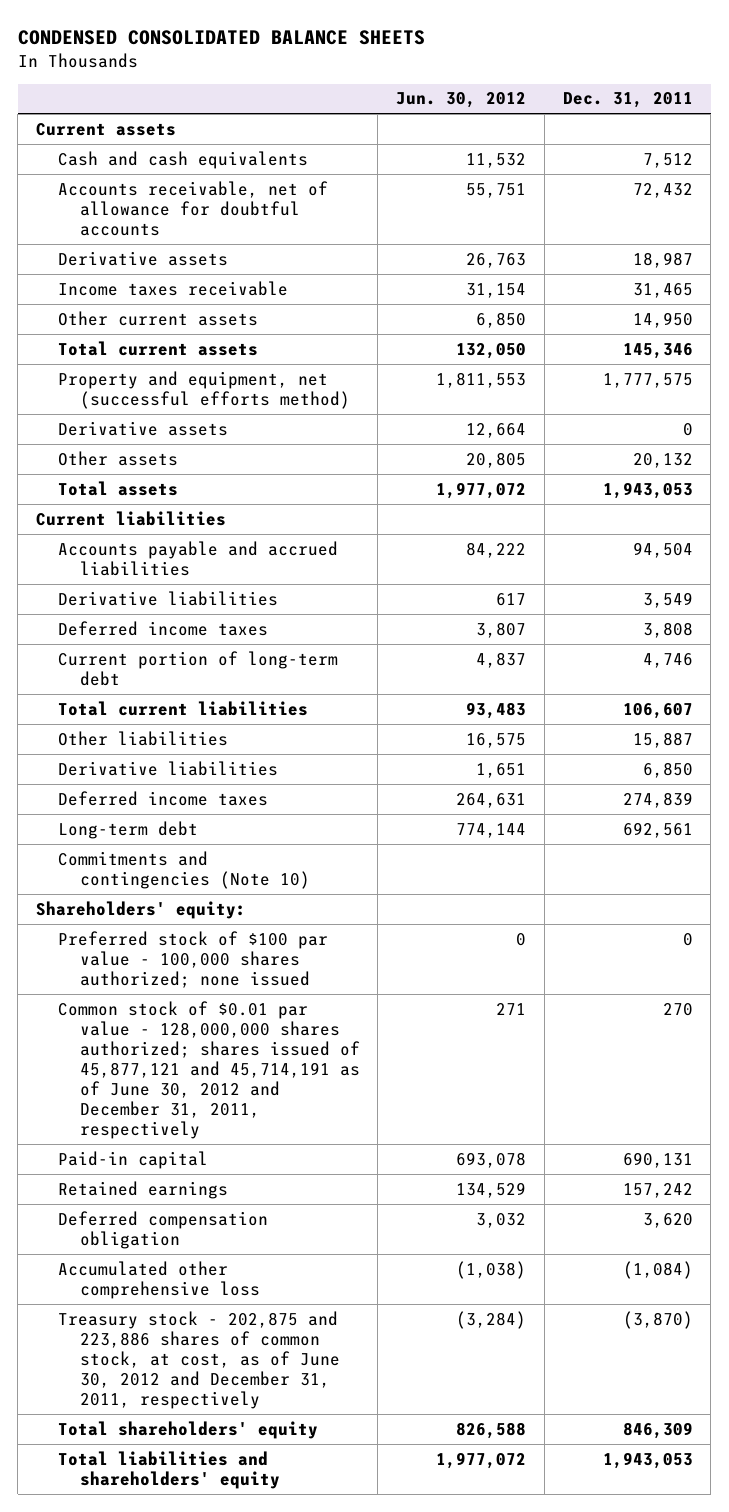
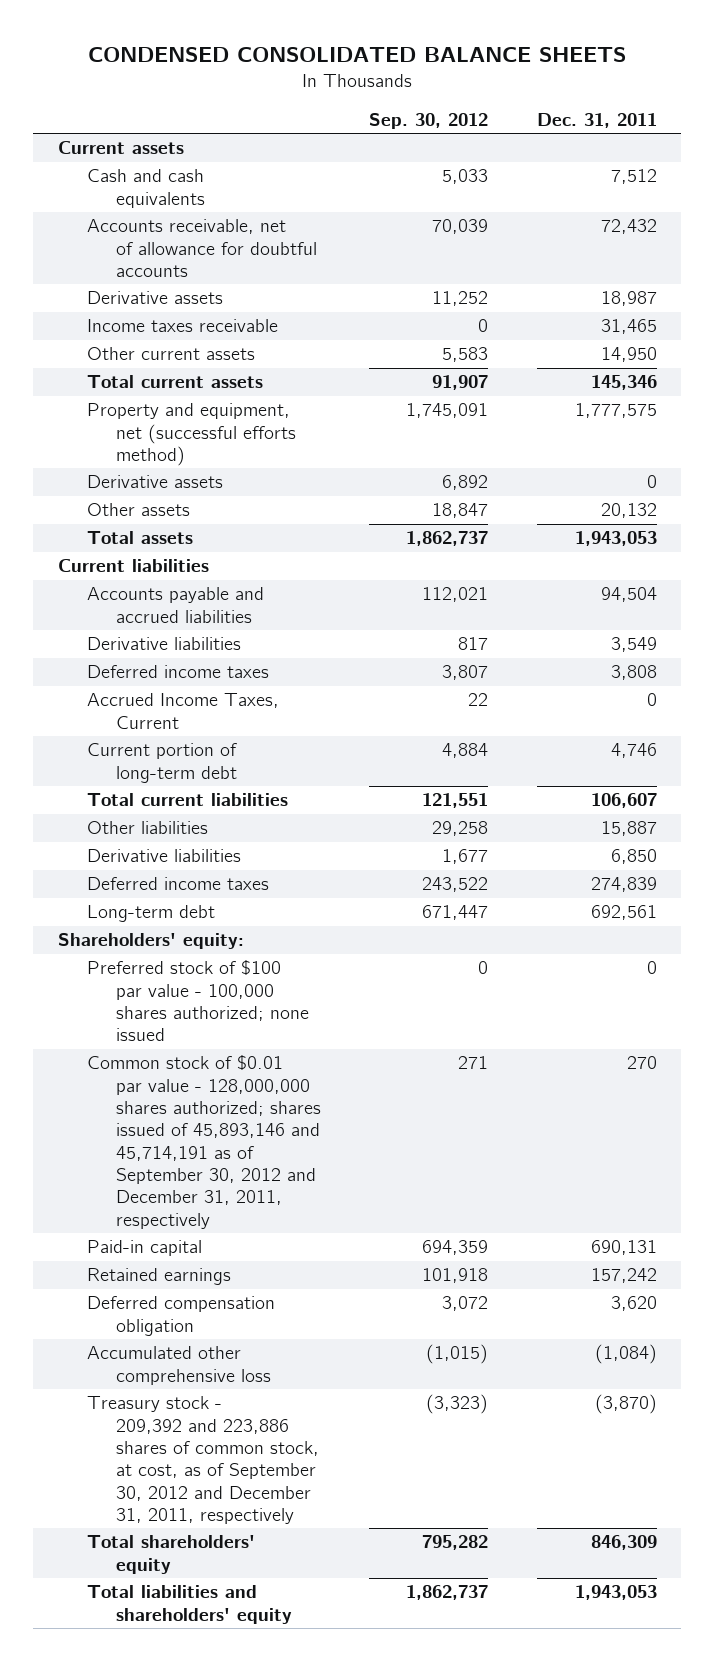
- | Jun. 30, 2012 | Dec. 31, 2011
+ | Sep. 30, 2012 | Dec. 31, 2011
+ Accrued Income Taxes, Current | 22 | 0
- Commitments and contingencies (Note 10)
- Common stock of $0.01 par value - 128,000,000 shares authorized; shares issued of 45,877,121 and 45,714,191 as of June 30, 2012 and December 31, 2011, respectively | 271 | 270
+ Common stock of $0.01 par value - 128,000,000 shares authorized; shares issued of 45,893,146 and 45,714,191 as of September 30, 2012 and December 31, 2011, respectively | 271 | 270
- Treasury stock - 202,875 and 223,886 shares of common stock, at cost, as of June 30, 2012 and December 31, 2011, respectively | (3,284) | (3,870)
+ Treasury stock - 209,392 and 223,886 shares of common stock, at cost, as of September 30, 2012 and December 31, 2011, respectively | (3,323) | (3,870)

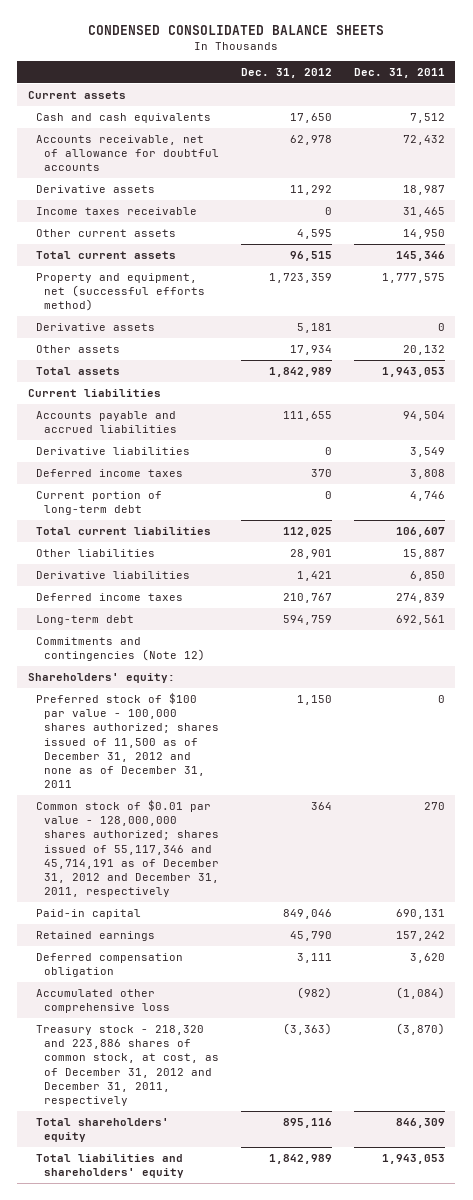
- | Sep. 30, 2012 | Dec. 31, 2011
+ | Dec. 31, 2012 | Dec. 31, 2011
- Accrued Income Taxes, Current | 22 | 0
+ Commitments and contingencies (Note 12)
- Preferred stock of $100 par value - 100,000 shares authorized; none issued | 0 | 0
- Common stock of $0.01 par value - 128,000,000 shares authorized; shares issued of 45,893,146 and 45,714,191 as of September 30, 2012 and December 31, 2011, respectively | 271 | 270
+ Preferred stock of $100 par value - 100,000 shares authorized; shares issued of 11,500 as of December 31, 2012 and none as of December 31, 2011 | 1,150 | 0
+ Common stock of $0.01 par value - 128,000,000 shares authorized; shares issued of 55,117,346 and 45,714,191 as of December 31, 2012 and December 31, 2011, respectively | 364 | 270
- Treasury stock - 209,392 and 223,886 shares of common stock, at cost, as of September 30, 2012 and December 31, 2011, respectively | (3,323) | (3,870)
+ Treasury stock - 218,320 and 223,886 shares of common stock, at cost, as of December 31, 2012 and December 31, 2011, respectively | (3,363) | (3,870)

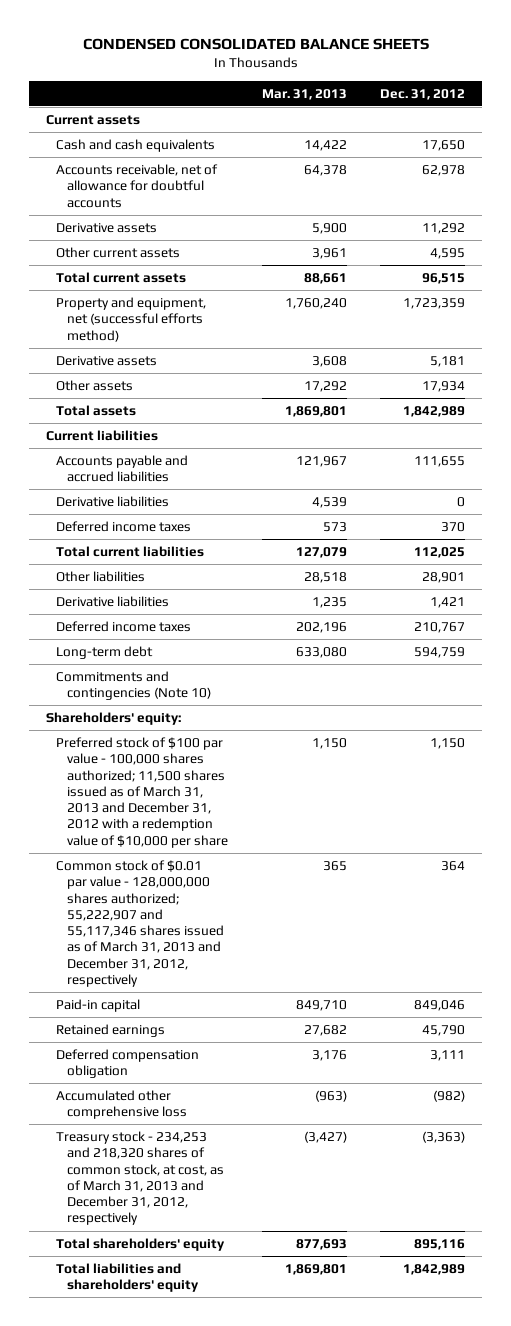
- | Dec. 31, 2012 | Dec. 31, 2011
+ | Mar. 31, 2013 | Dec. 31, 2012
- Income taxes receivable | 0 | 31,465
- Current portion of long-term debt | 0 | 4,746
- Commitments and contingencies (Note 12)
+ Commitments and contingencies (Note 10)
- Preferred stock of $100 par value - 100,000 shares authorized; shares issued of 11,500 as of December 31, 2012 and none as of December 31, 2011 | 1,150 | 0
- Common stock of $0.01 par value - 128,000,000 shares authorized; shares issued of 55,117,346 and 45,714,191 as of December 31, 2012 and December 31, 2011, respectively | 364 | 270
+ Preferred stock of $100 par value - 100,000 shares authorized; 11,500 shares issued as of March 31, 2013 and December 31, 2012 with a redemption value of $10,000 per share | 1,150 | 1,150
+ Common stock of $0.01 par value - 128,000,000 shares authorized; 55,222,907 and 55,117,346 shares issued as of March 31, 2013 and December 31, 2012, respectively | 365 | 364
- Treasury stock - 218,320 and 223,886 shares of common stock, at cost, as of December 31, 2012 and December 31, 2011, respectively | (3,363) | (3,870)
+ Treasury stock - 234,253 and 218,320 shares of common stock, at cost, as of March 31, 2013 and December 31, 2012, respectively | (3,427) | (3,363)

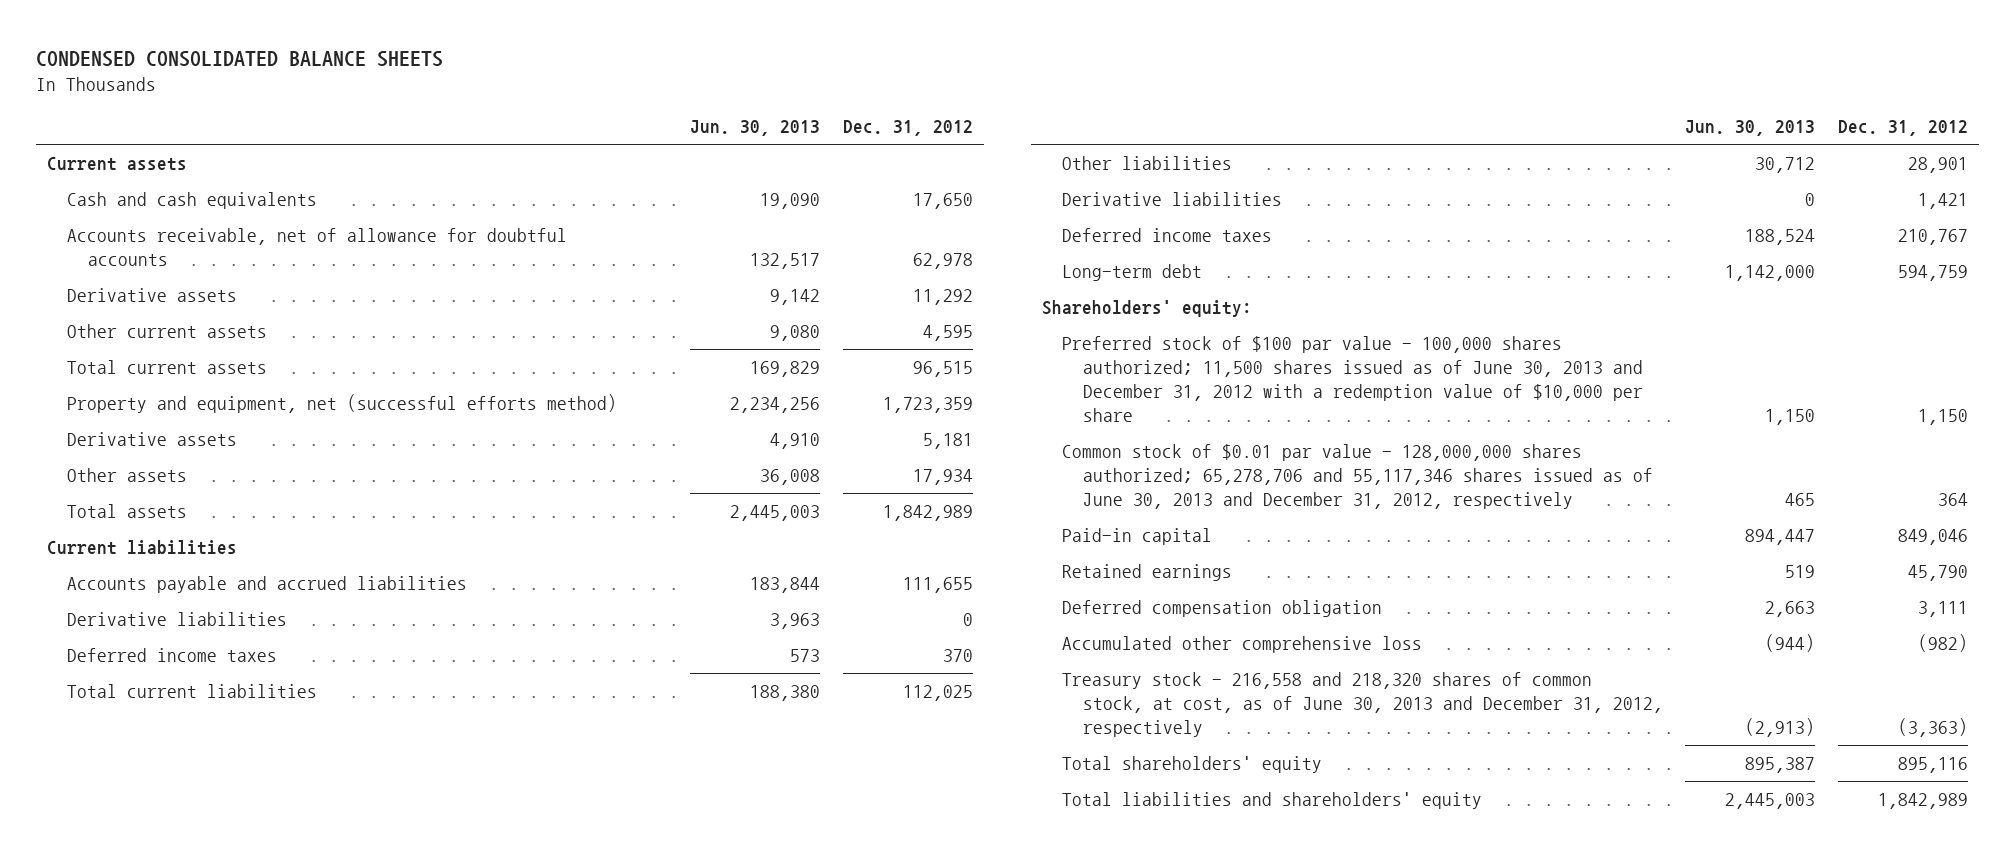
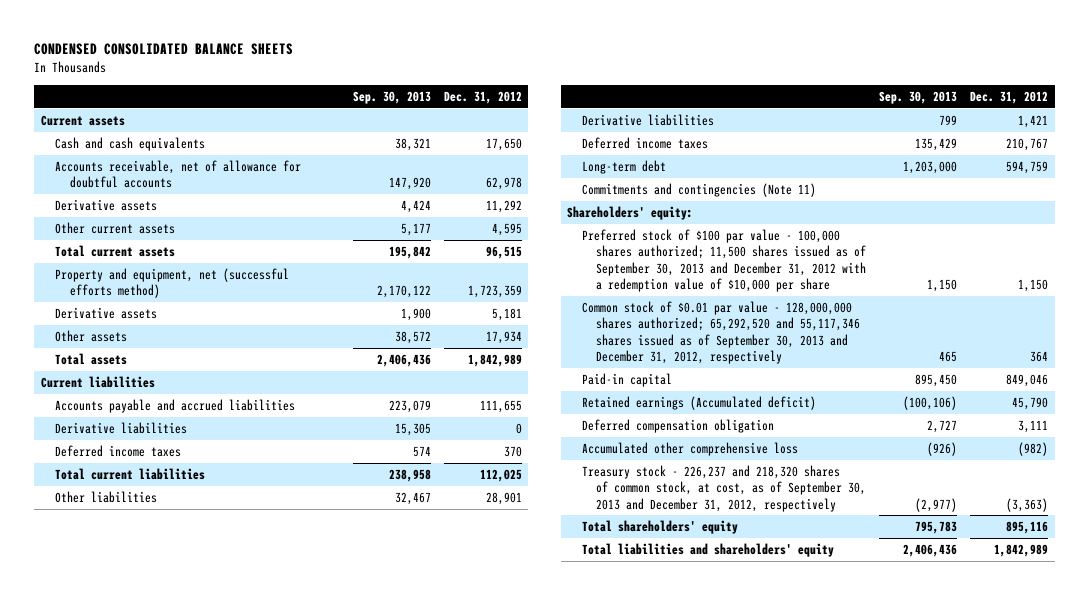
- | Jun. 30, 2013 | Dec. 31, 2012
+ | Sep. 30, 2013 | Dec. 31, 2012
+ Commitments and contingencies (Note 11)
- Preferred stock of $100 par value - 100,000 shares authorized; 11,500 shares issued as of June 30, 2013 and December 31, 2012 with a redemption value of $10,000 per share | 1,150 | 1,150
- Common stock of $0.01 par value - 128,000,000 shares authorized; 65,278,706 and 55,117,346 shares issued as of June 30, 2013 and December 31, 2012, respectively | 465 | 364
+ Preferred stock of $100 par value - 100,000 shares authorized; 11,500 shares issued as of September 30, 2013 and December 31, 2012 with a redemption value of $10,000 per share | 1,150 | 1,150
+ Common stock of $0.01 par value - 128,000,000 shares authorized; 65,292,520 and 55,117,346 shares issued as of September 30, 2013 and December 31, 2012, respectively | 465 | 364
- Retained earnings | 519 | 45,790
+ Retained earnings (Accumulated deficit) | (100,106) | 45,790
- Treasury stock - 216,558 and 218,320 shares of common stock, at cost, as of June 30, 2013 and December 31, 2012, respectively | (2,913) | (3,363)
+ Treasury stock - 226,237 and 218,320 shares of common stock, at cost, as of September 30, 2013 and December 31, 2012, respectively | (2,977) | (3,363)

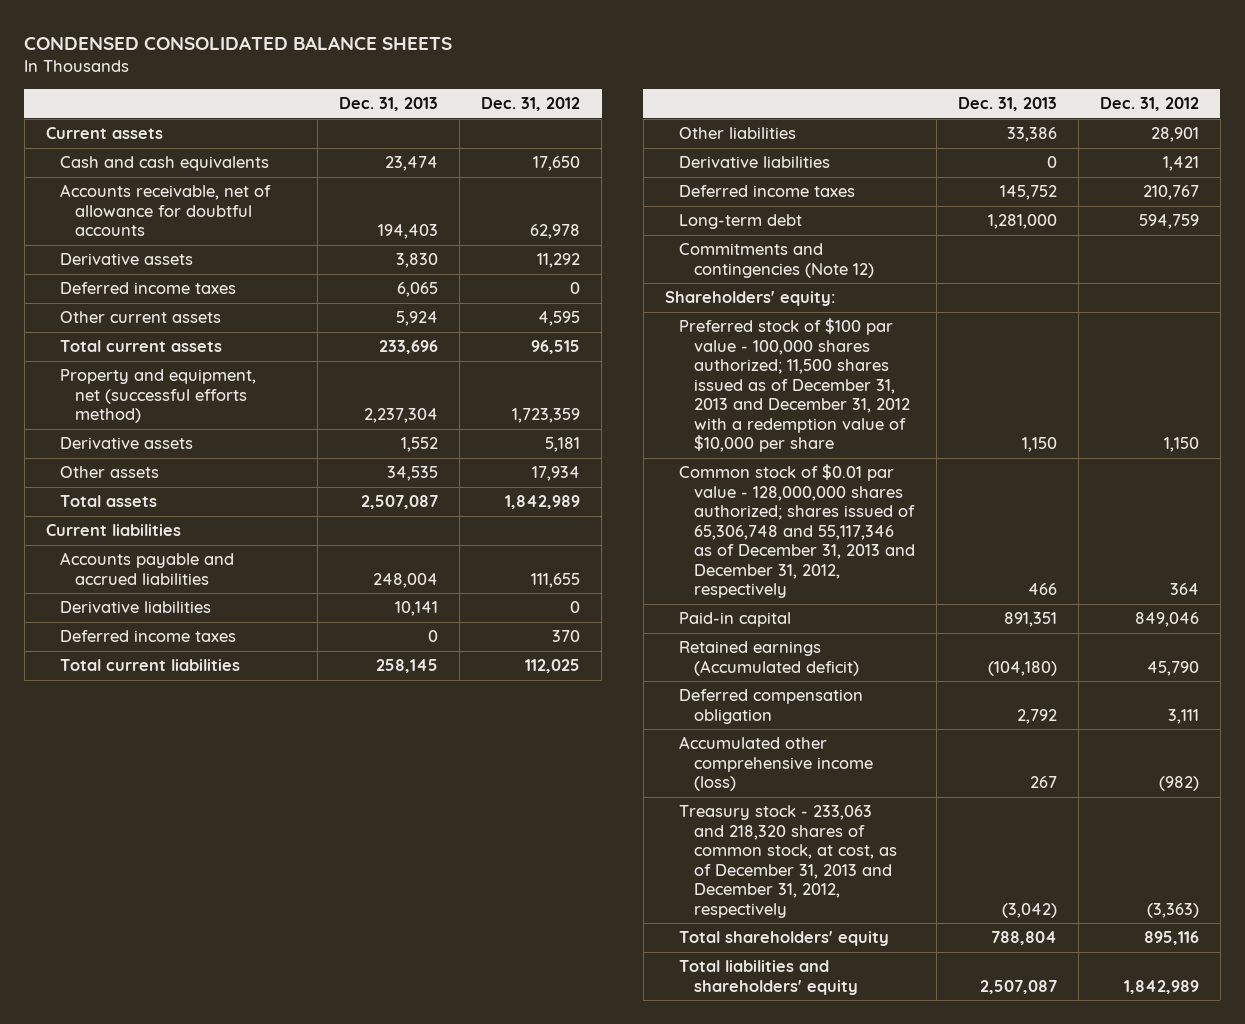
- | Sep. 30, 2013 | Dec. 31, 2012
+ | Dec. 31, 2013 | Dec. 31, 2012
+ Deferred income taxes | 6,065 | 0
- Commitments and contingencies (Note 11)
+ Commitments and contingencies (Note 12)
- Preferred stock of $100 par value - 100,000 shares authorized; 11,500 shares issued as of September 30, 2013 and December 31, 2012 with a redemption value of $10,000 per share | 1,150 | 1,150
- Common stock of $0.01 par value - 128,000,000 shares authorized; 65,292,520 and 55,117,346 shares issued as of September 30, 2013 and December 31, 2012, respectively | 465 | 364
+ Preferred stock of $100 par value - 100,000 shares authorized; 11,500 shares issued as of December 31, 2013 and December 31, 2012 with a redemption value of $10,000 per share | 1,150 | 1,150
+ Common stock of $0.01 par value - 128,000,000 shares authorized; shares issued of 65,306,748 and 55,117,346 as of December 31, 2013 and December 31, 2012, respectively | 466 | 364
- Accumulated other comprehensive loss | (926) | (982)
- Treasury stock - 226,237 and 218,320 shares of common stock, at cost, as of September 30, 2013 and December 31, 2012, respectively | (2,977) | (3,363)
+ Accumulated other comprehensive income (loss) | 267 | (982)
+ Treasury stock - 233,063 and 218,320 shares of common stock, at cost, as of December 31, 2013 and December 31, 2012, respectively | (3,042) | (3,363)

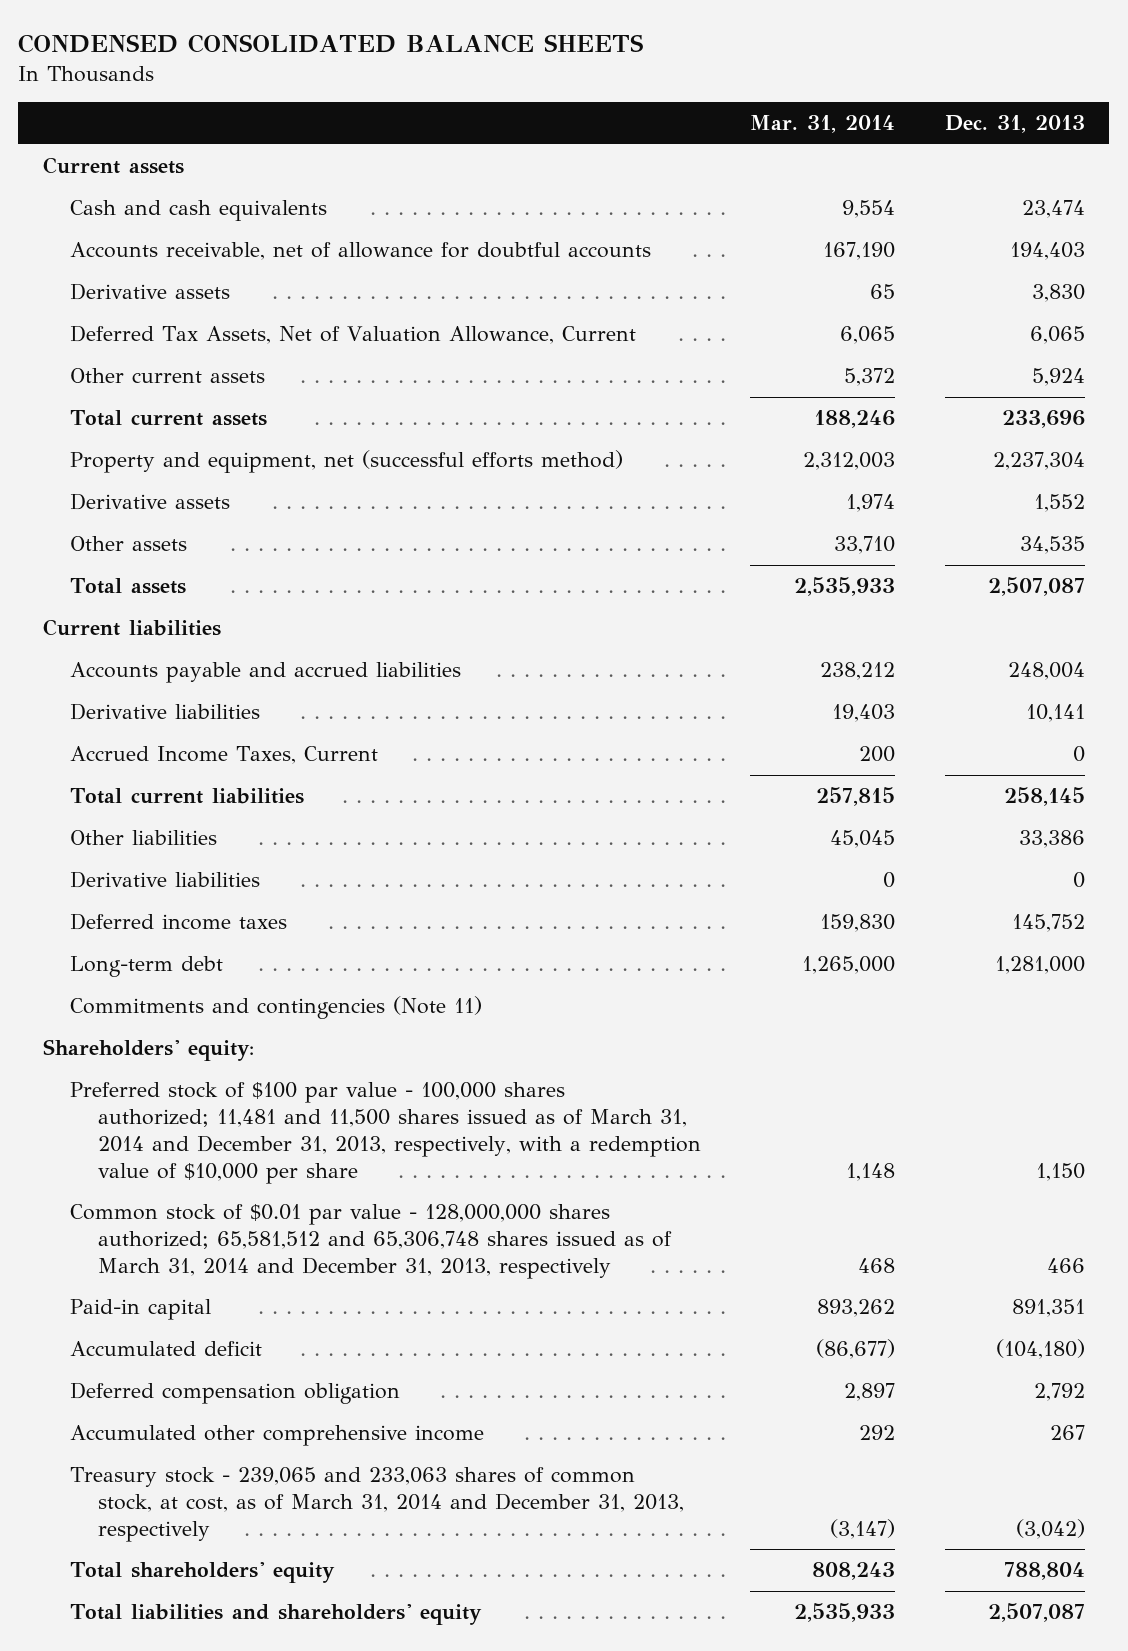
- | Dec. 31, 2013 | Dec. 31, 2012
+ | Mar. 31, 2014 | Dec. 31, 2013
- Deferred income taxes | 6,065 | 0
+ Deferred Tax Assets, Net of Valuation Allowance, Current | 6,065 | 6,065
- Deferred income taxes | 0 | 370
+ Accrued Income Taxes, Current | 200 | 0
- Commitments and contingencies (Note 12)
+ Commitments and contingencies (Note 11)
- Preferred stock of $100 par value - 100,000 shares authorized; 11,500 shares issued as of December 31, 2013 and December 31, 2012 with a redemption value of $10,000 per share | 1,150 | 1,150
- Common stock of $0.01 par value - 128,000,000 shares authorized; shares issued of 65,306,748 and 55,117,346 as of December 31, 2013 and December 31, 2012, respectively | 466 | 364
+ Preferred stock of $100 par value - 100,000 shares authorized; 11,481 and 11,500 shares issued as of March 31, 2014 and December 31, 2013, respectively, with a redemption value of $10,000 per share | 1,148 | 1,150
+ Common stock of $0.01 par value - 128,000,000 shares authorized; 65,581,512 and 65,306,748 shares issued as of March 31, 2014 and December 31, 2013, respectively | 468 | 466
- Retained earnings (Accumulated deficit) | (104,180) | 45,790
+ Accumulated deficit | (86,677) | (104,180)
- Accumulated other comprehensive income (loss) | 267 | (982)
- Treasury stock - 233,063 and 218,320 shares of common stock, at cost, as of December 31, 2013 and December 31, 2012, respectively | (3,042) | (3,363)
+ Accumulated other comprehensive income | 292 | 267
+ Treasury stock - 239,065 and 233,063 shares of common stock, at cost, as of March 31, 2014 and December 31, 2013, respectively | (3,147) | (3,042)

